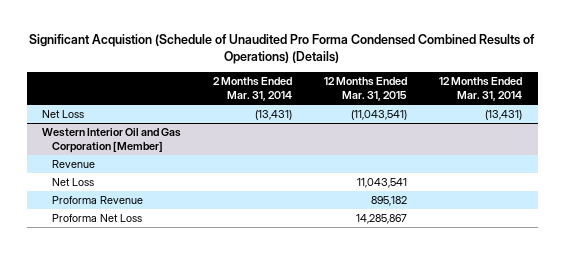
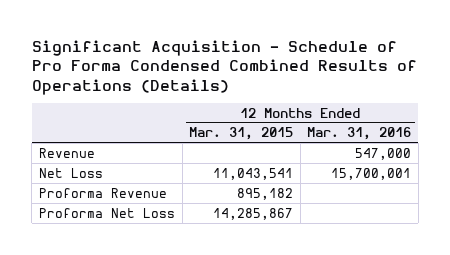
- Significant Acquistion (Schedule of Unaudited Pro Forma Condensed Combined Results of Operations) (Details)
+ Significant Acquisition - Schedule of Pro Forma Condensed Combined Results of Operations (Details)
- | 2 Months Ended Mar. 31, 2014 | 12 Months Ended Mar. 31, 2015 | 12 Months Ended Mar. 31, 2014
+ | 12 Months Ended Mar. 31, 2015 | 12 Months Ended Mar. 31, 2016
- Net Loss | (13,431) | (11,043,541) | (13,431)
- Western Interior Oil and Gas Corporation [Member]

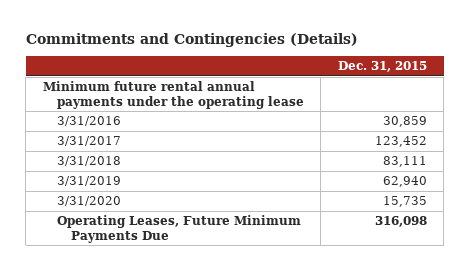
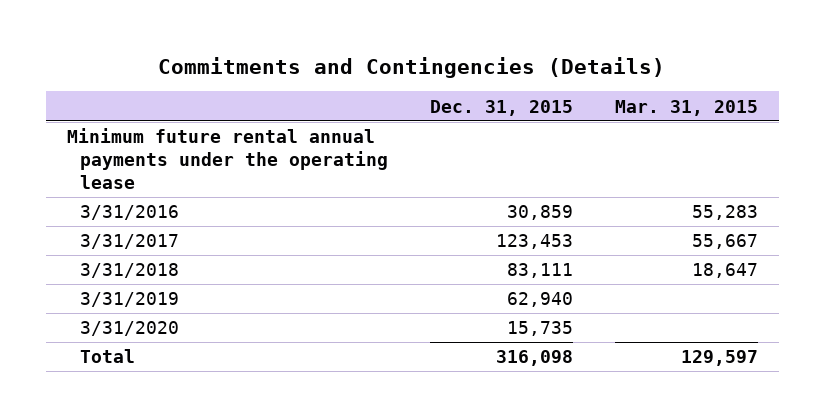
- | Dec. 31, 2015
+ | Dec. 31, 2015 | Mar. 31, 2015
- 3/31/2017 | 123,452
+ 3/31/2017 | 123,453 | 55,667
- Operating Leases, Future Minimum Payments Due | 316,098
+ Total | 316,098 | 129,597

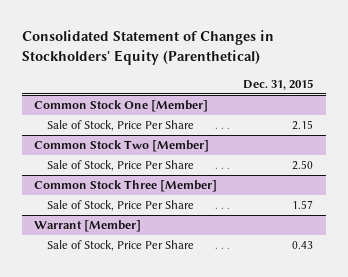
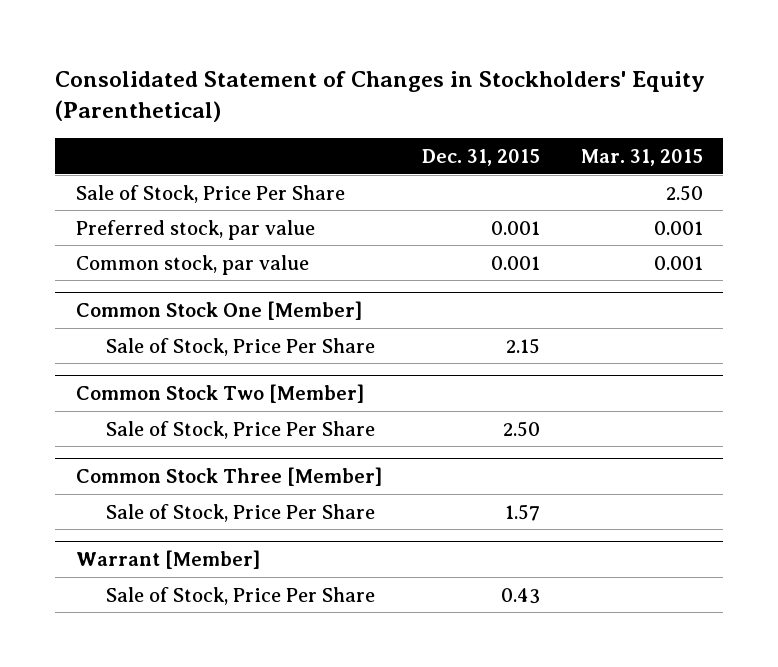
- | Dec. 31, 2015
+ | Dec. 31, 2015 | Mar. 31, 2015
+ Sale of Stock, Price Per Share | | 2.50
+ Preferred stock, par value | 0.001 | 0.001
+ Common stock, par value | 0.001 | 0.001

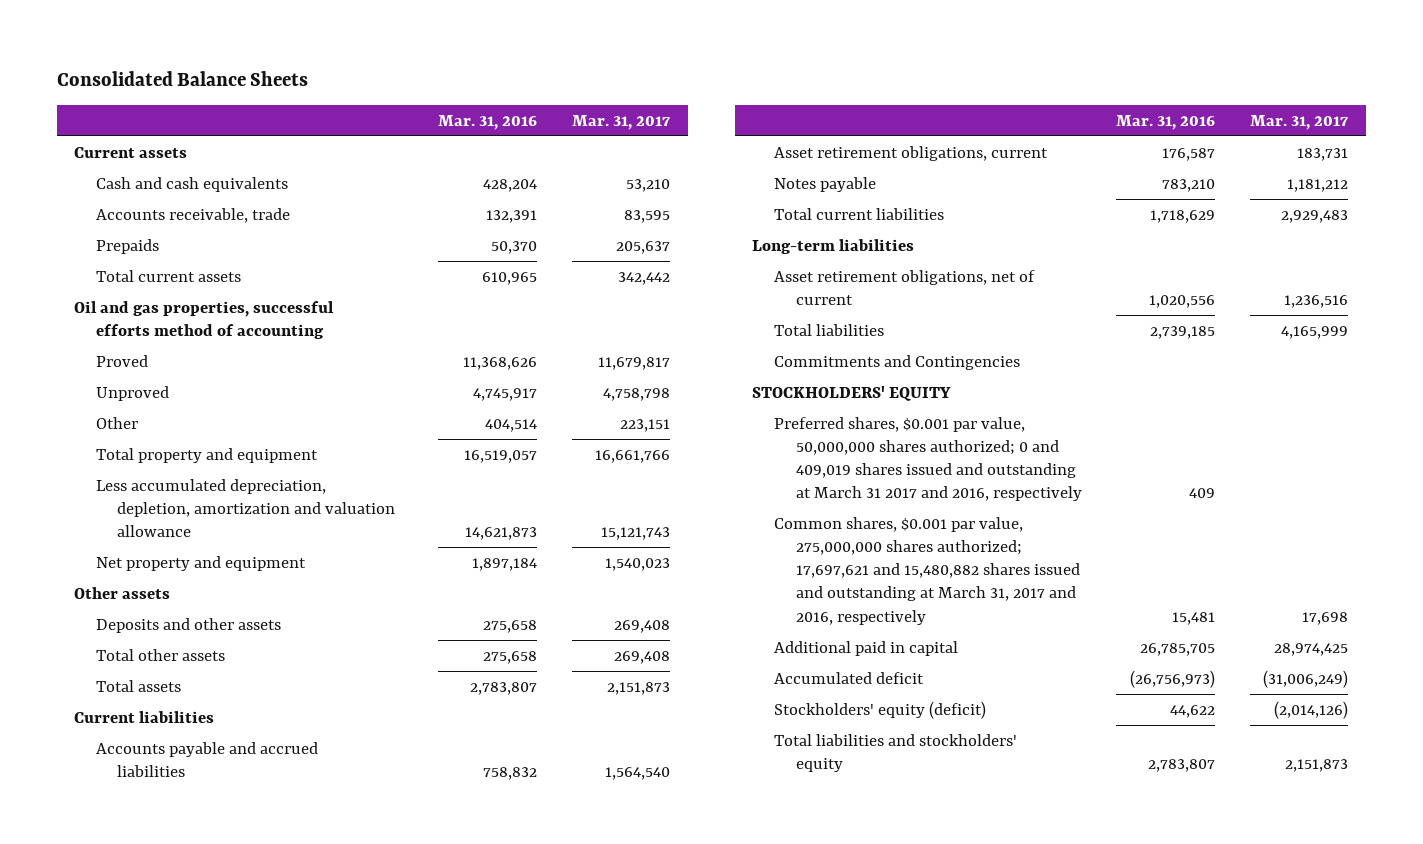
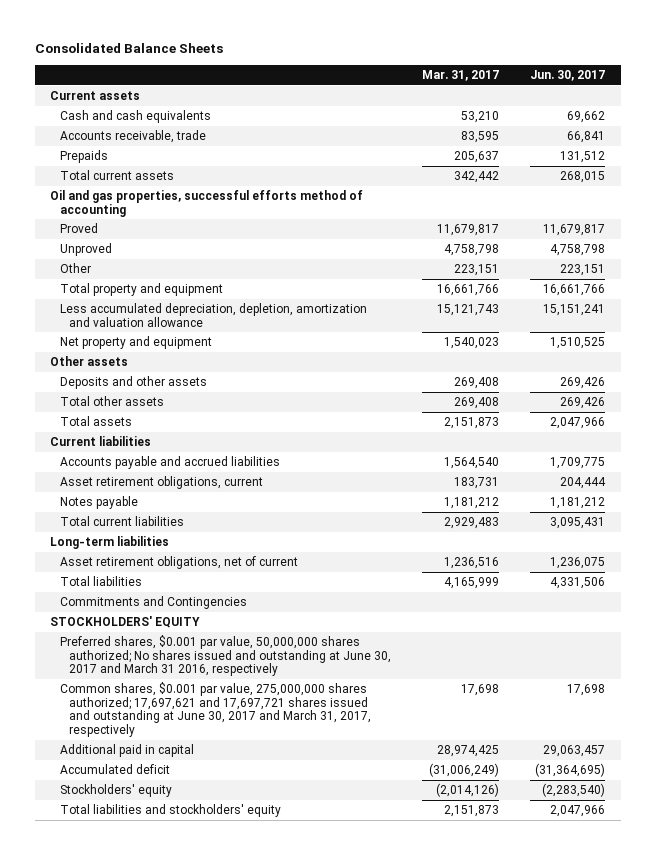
- | Mar. 31, 2016 | Mar. 31, 2017
+ | Mar. 31, 2017 | Jun. 30, 2017
- Preferred shares, $0.001 par value, 50,000,000 shares authorized; 0 and 409,019 shares issued and outstanding at March 31 2017 and 2016, respectively | 409 |
- Common shares, $0.001 par value, 275,000,000 shares authorized; 17,697,621 and 15,480,882 shares issued and outstanding at March 31, 2017 and 2016, respectively | 15,481 | 17,698
+ Preferred shares, $0.001 par value, 50,000,000 shares authorized; No shares issued and outstanding at June 30, 2017 and March 31 2016, respectively
+ Common shares, $0.001 par value, 275,000,000 shares authorized; 17,697,621 and 17,697,721 shares issued and outstanding at June 30, 2017 and March 31, 2017, respectively | 17,698 | 17,698
- Stockholders' equity (deficit) | 44,622 | (2,014,126)
+ Stockholders' equity | (2,014,126) | (2,283,540)

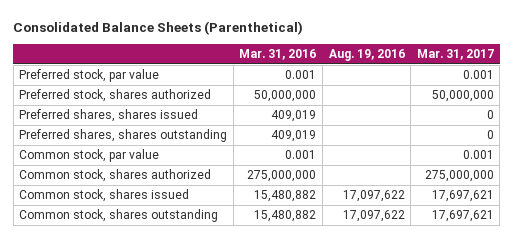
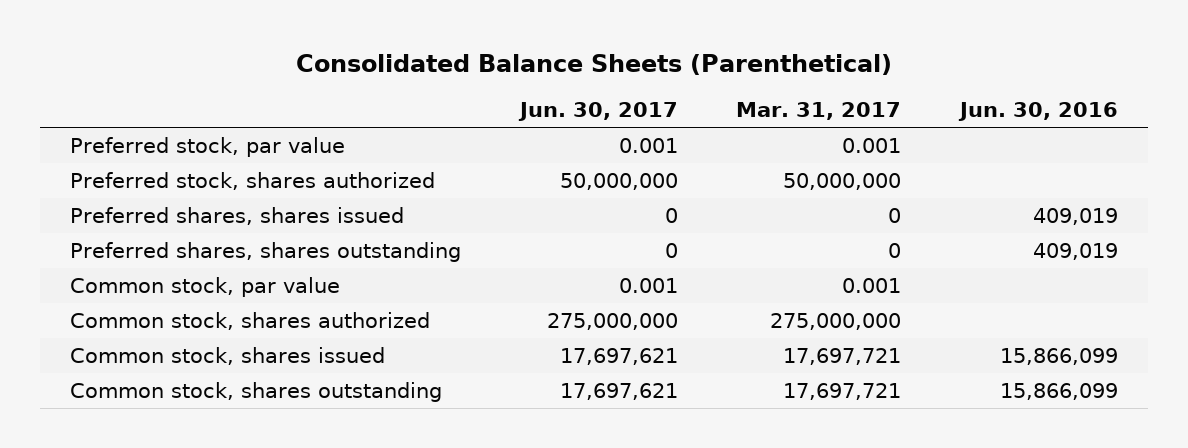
- | Mar. 31, 2016 | Aug. 19, 2016 | Mar. 31, 2017
+ | Jun. 30, 2017 | Mar. 31, 2017 | Jun. 30, 2016
- Common stock, shares issued | 15,480,882 | 17,097,622 | 17,697,621
- Common stock, shares outstanding | 15,480,882 | 17,097,622 | 17,697,621
+ Common stock, shares issued | 17,697,621 | 17,697,721 | 15,866,099
+ Common stock, shares outstanding | 17,697,621 | 17,697,721 | 15,866,099

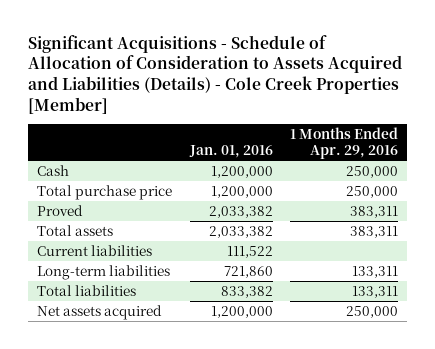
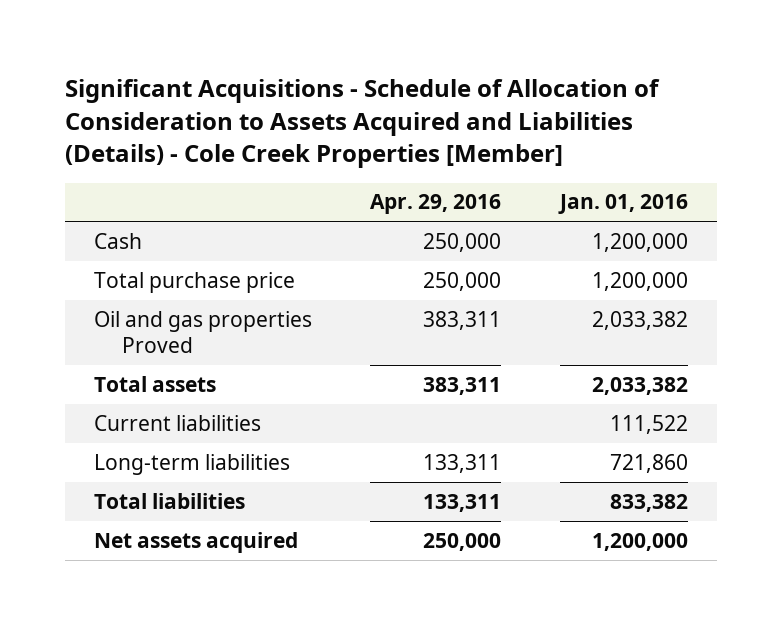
- | Jan. 01, 2016 | 1 Months Ended Apr. 29, 2016
+ | Apr. 29, 2016 | Jan. 01, 2016
- Proved | 2,033,382 | 383,311
+ Oil and gas properties Proved | 383,311 | 2,033,382

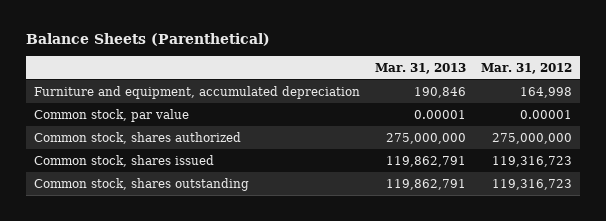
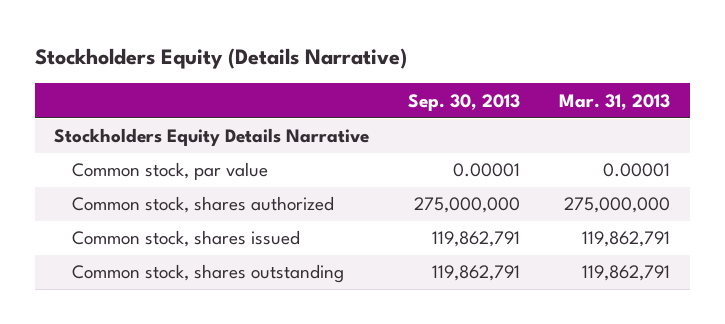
- Balance Sheets (Parenthetical)
+ Stockholders Equity (Details Narrative)
- | Mar. 31, 2013 | Mar. 31, 2012
+ | Sep. 30, 2013 | Mar. 31, 2013
- Furniture and equipment, accumulated depreciation | 190,846 | 164,998
+ Stockholders Equity Details Narrative

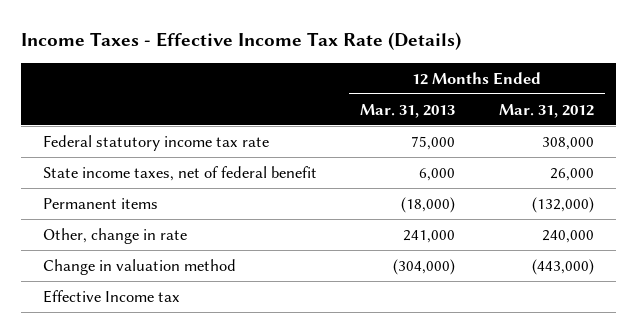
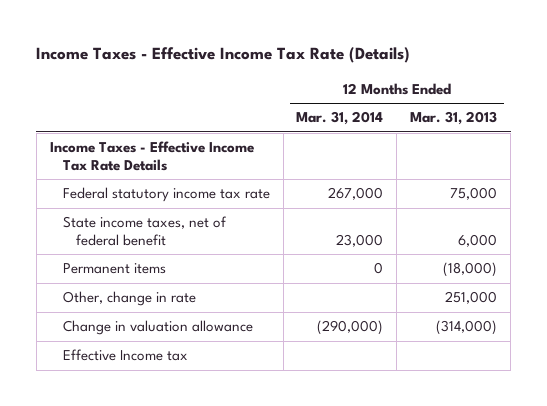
- | 12 Months Ended Mar. 31, 2013 | 12 Months Ended Mar. 31, 2012
+ | 12 Months Ended Mar. 31, 2014 | 12 Months Ended Mar. 31, 2013
+ Income Taxes - Effective Income Tax Rate Details
- Other, change in rate | 241,000 | 240,000
- Change in valuation method | (304,000) | (443,000)
+ Other, change in rate | | 251,000
+ Change in valuation allowance | (290,000) | (314,000)

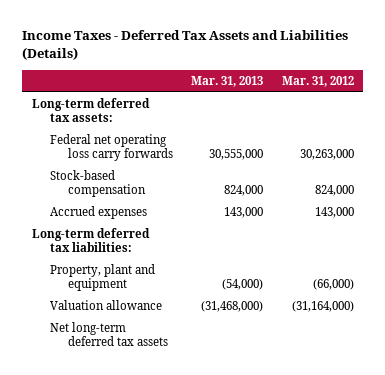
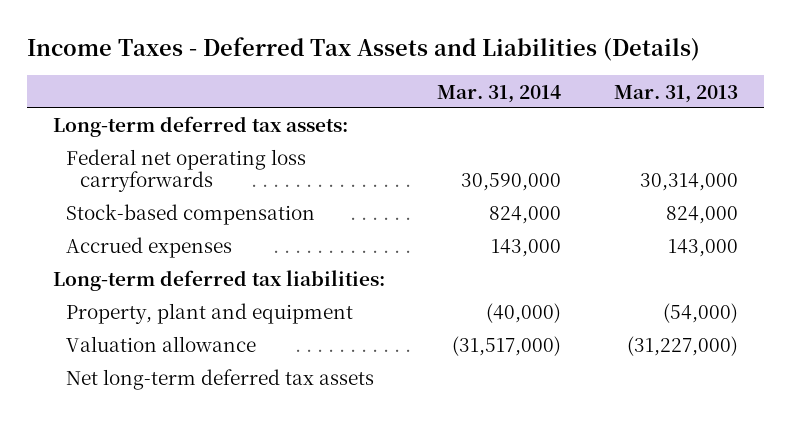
- | Mar. 31, 2013 | Mar. 31, 2012
+ | Mar. 31, 2014 | Mar. 31, 2013
- Federal net operating loss carry forwards | 30,555,000 | 30,263,000
+ Federal net operating loss carryforwards | 30,590,000 | 30,314,000
- Valuation allowance | (31,468,000) | (31,164,000)
+ Valuation allowance | (31,517,000) | (31,227,000)

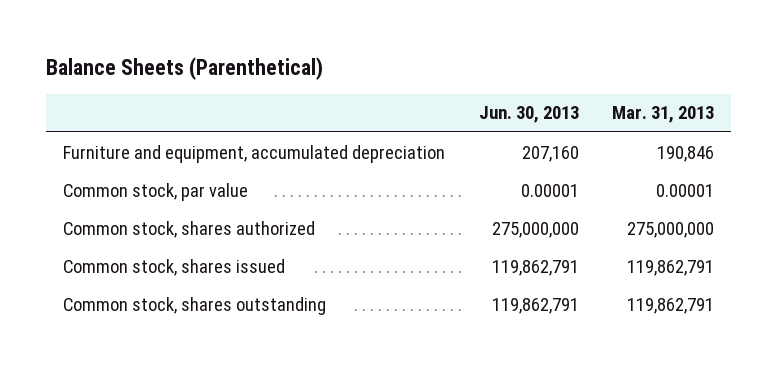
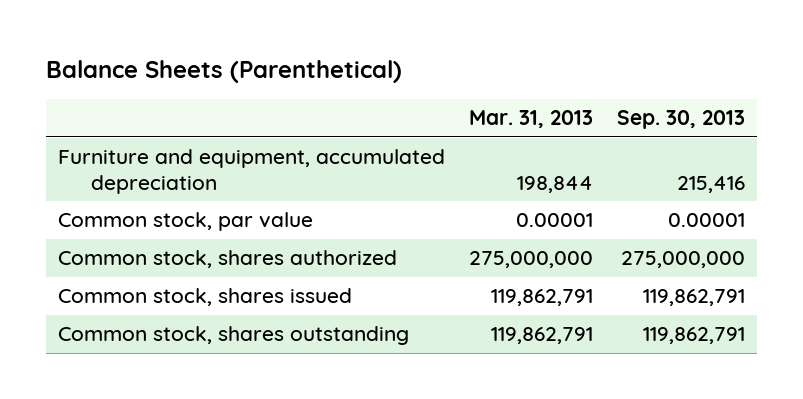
- | Jun. 30, 2013 | Mar. 31, 2013
+ | Mar. 31, 2013 | Sep. 30, 2013
- Furniture and equipment, accumulated depreciation | 207,160 | 190,846
+ Furniture and equipment, accumulated depreciation | 198,844 | 215,416

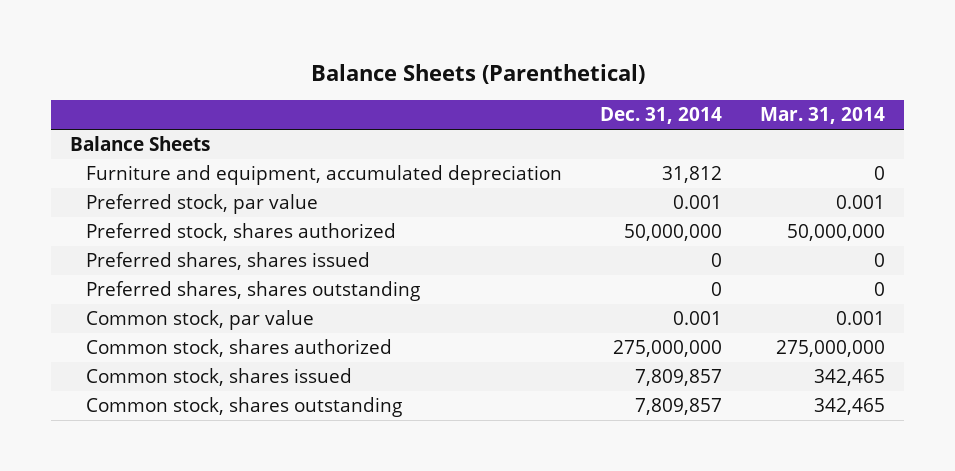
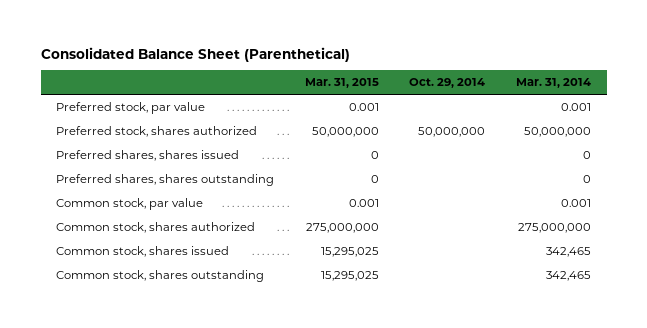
- Balance Sheets (Parenthetical)
+ Consolidated Balance Sheet (Parenthetical)
- | Dec. 31, 2014 | Mar. 31, 2014
+ | Mar. 31, 2015 | Oct. 29, 2014 | Mar. 31, 2014
- Balance Sheets
- Furniture and equipment, accumulated depreciation | 31,812 | 0

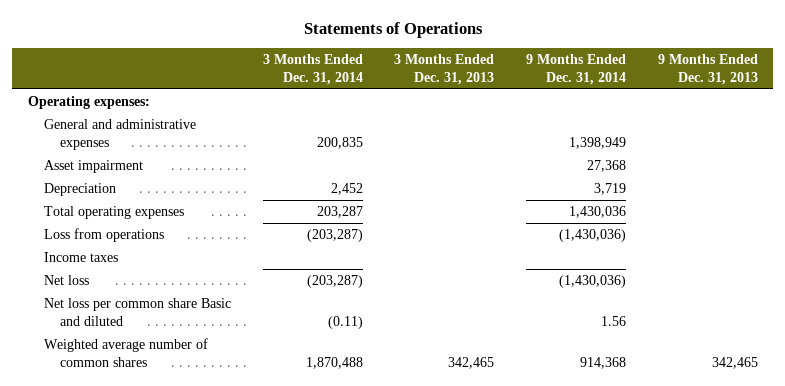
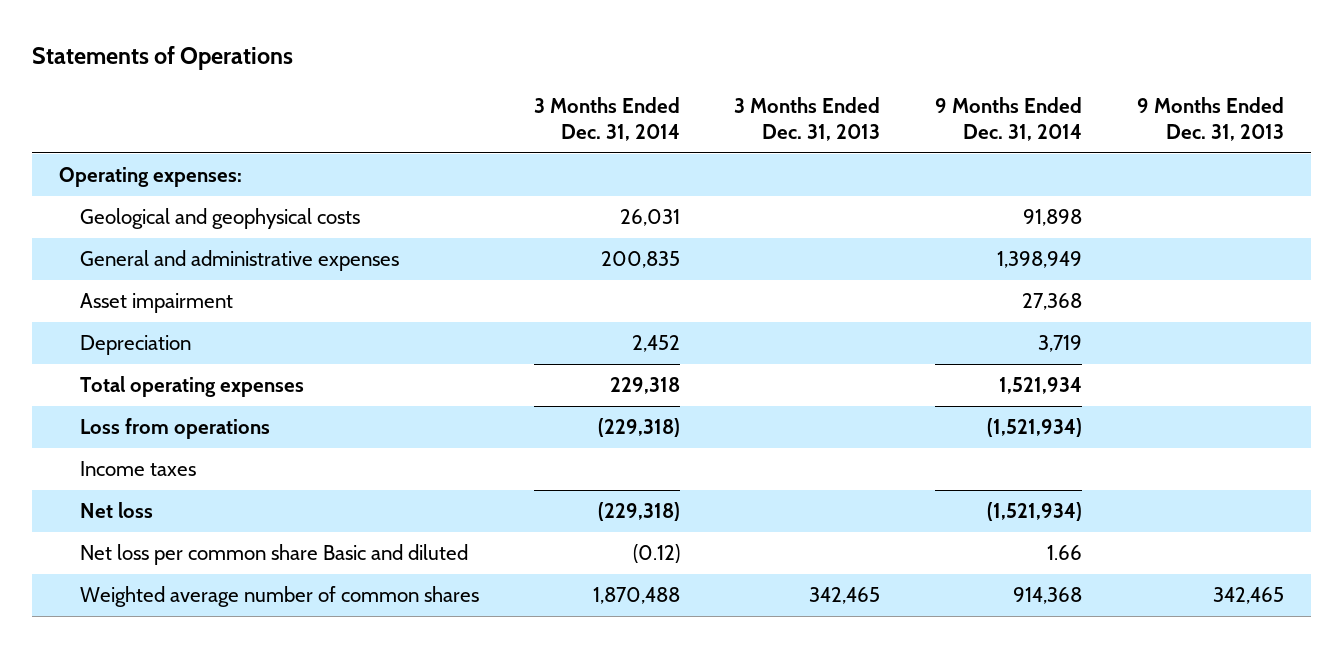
+ Geological and geophysical costs | 26,031 | | 91,898 |
- Total operating expenses | 203,287 | | 1,430,036 |
- Loss from operations | (203,287) | | (1,430,036) |
+ Total operating expenses | 229,318 | | 1,521,934 |
+ Loss from operations | (229,318) | | (1,521,934) |
- Net loss | (203,287) | | (1,430,036) |
- Net loss per common share Basic and diluted | (0.11) | | 1.56 |
+ Net loss | (229,318) | | (1,521,934) |
+ Net loss per common share Basic and diluted | (0.12) | | 1.66 |

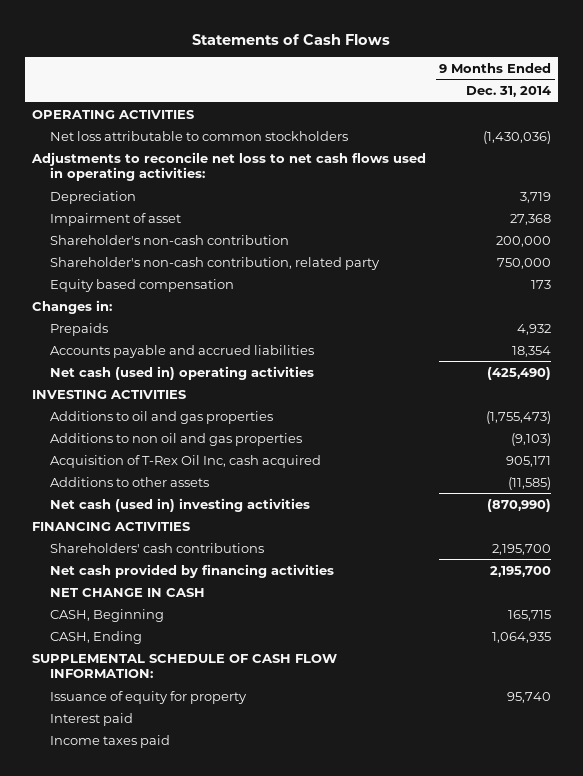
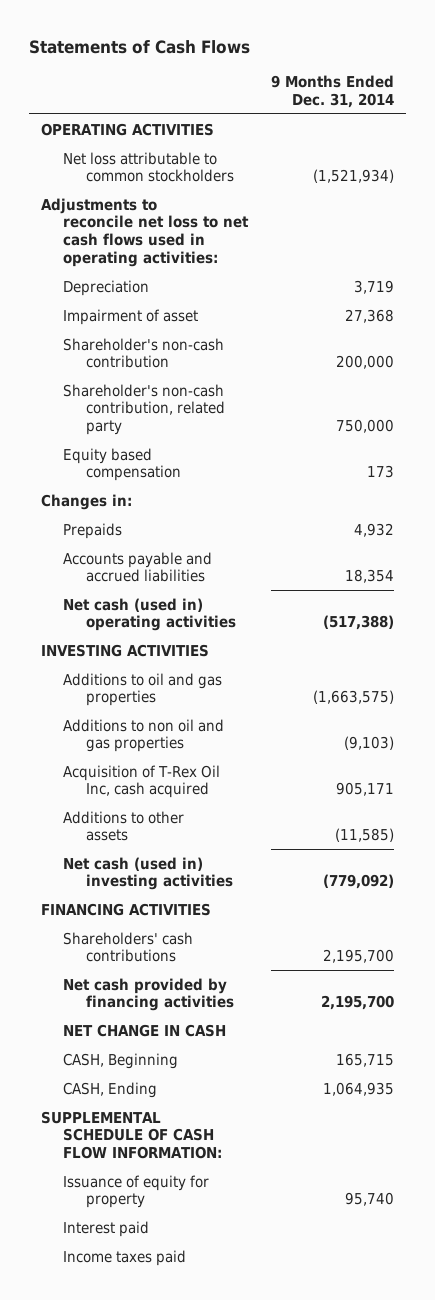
- Net loss attributable to common stockholders | (1,430,036)
+ Net loss attributable to common stockholders | (1,521,934)
- Net cash (used in) operating activities | (425,490)
+ Net cash (used in) operating activities | (517,388)
- Additions to oil and gas properties | (1,755,473)
+ Additions to oil and gas properties | (1,663,575)
- Net cash (used in) investing activities | (870,990)
+ Net cash (used in) investing activities | (779,092)

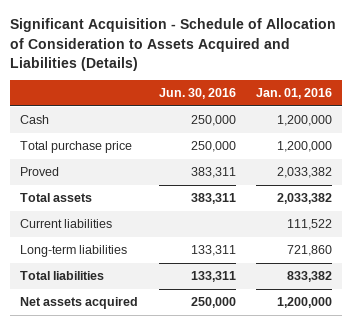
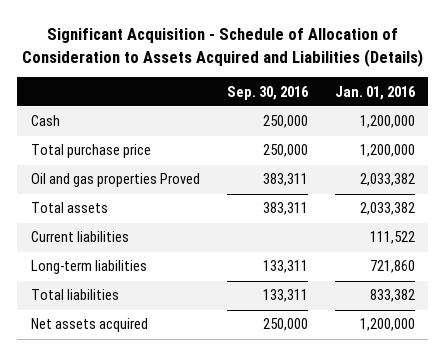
- | Jun. 30, 2016 | Jan. 01, 2016
+ | Sep. 30, 2016 | Jan. 01, 2016
- Proved | 383,311 | 2,033,382
+ Oil and gas properties Proved | 383,311 | 2,033,382

